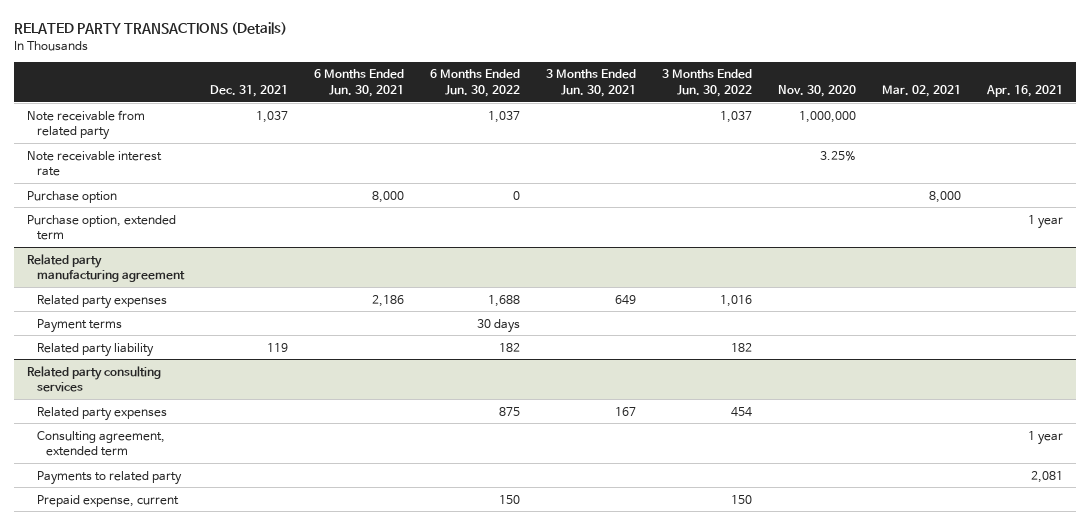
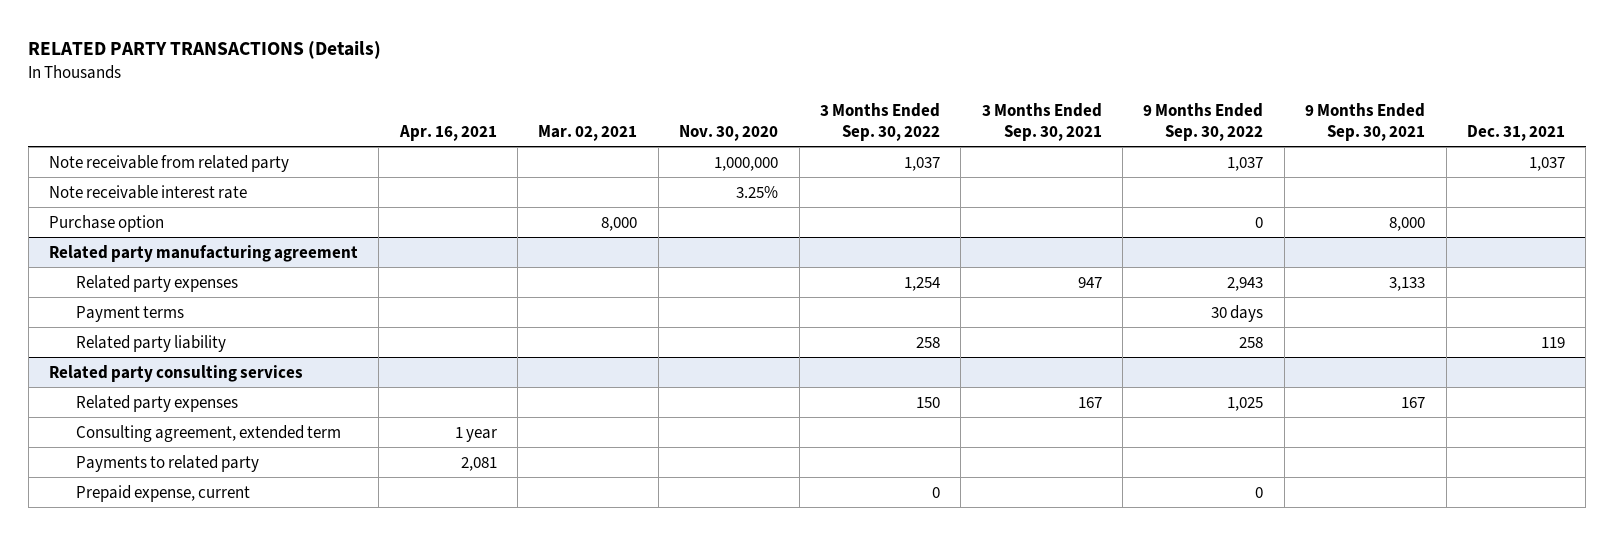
- | Dec. 31, 2021 | 6 Months Ended Jun. 30, 2021 | 6 Months Ended Jun. 30, 2022 | 3 Months Ended Jun. 30, 2021 | 3 Months Ended Jun. 30, 2022 | Nov. 30, 2020 | Mar. 02, 2021 | Apr. 16, 2021
+ | Apr. 16, 2021 | Mar. 02, 2021 | Nov. 30, 2020 | 3 Months Ended Sep. 30, 2022 | 3 Months Ended Sep. 30, 2021 | 9 Months Ended Sep. 30, 2022 | 9 Months Ended Sep. 30, 2021 | Dec. 31, 2021
- Purchase option, extended term | | | | | | | | 1 year

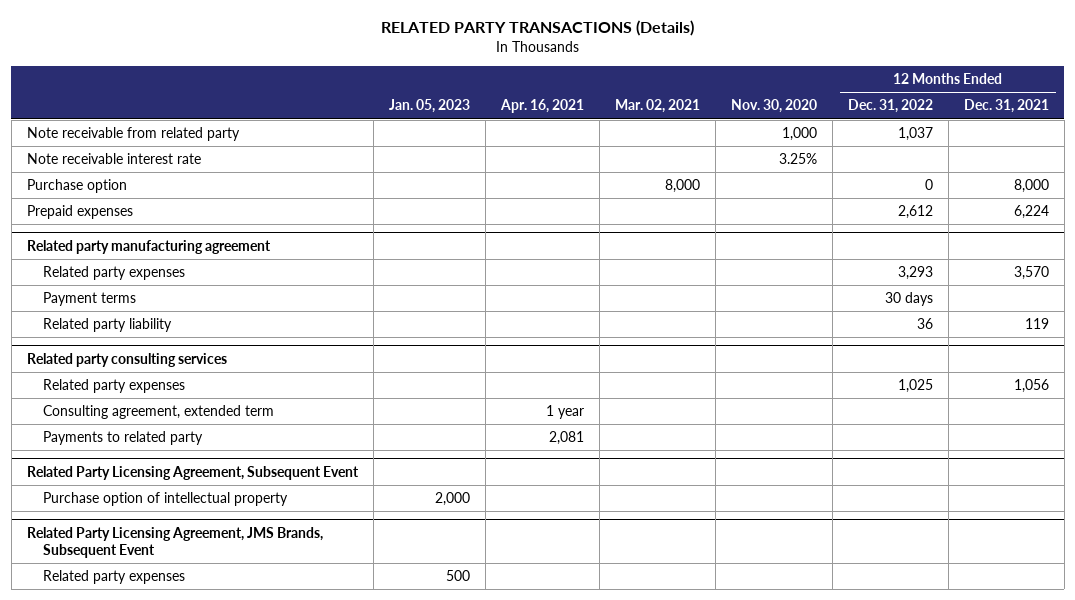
- | Apr. 16, 2021 | Mar. 02, 2021 | Nov. 30, 2020 | 3 Months Ended Sep. 30, 2022 | 3 Months Ended Sep. 30, 2021 | 9 Months Ended Sep. 30, 2022 | 9 Months Ended Sep. 30, 2021 | Dec. 31, 2021
+ | Jan. 05, 2023 | Apr. 16, 2021 | Mar. 02, 2021 | Nov. 30, 2020 | 12 Months Ended Dec. 31, 2022 | 12 Months Ended Dec. 31, 2021
- Note receivable from related party | | | 1,000,000 | 1,037 | | 1,037 | | 1,037
+ Note receivable from related party | | | | 1,000 | 1,037 |
+ Prepaid expenses | | | | | 2,612 | 6,224
@ Related party consulting services
- Prepaid expense, current | | | | 0 | | 0 | |
+ Related Party Licensing Agreement, Subsequent Event
+ Purchase option of intellectual property | 2,000 | | | | |
+ Related Party Licensing Agreement, JMS Brands, Subsequent Event
+ Related party expenses | 500 | | | | |

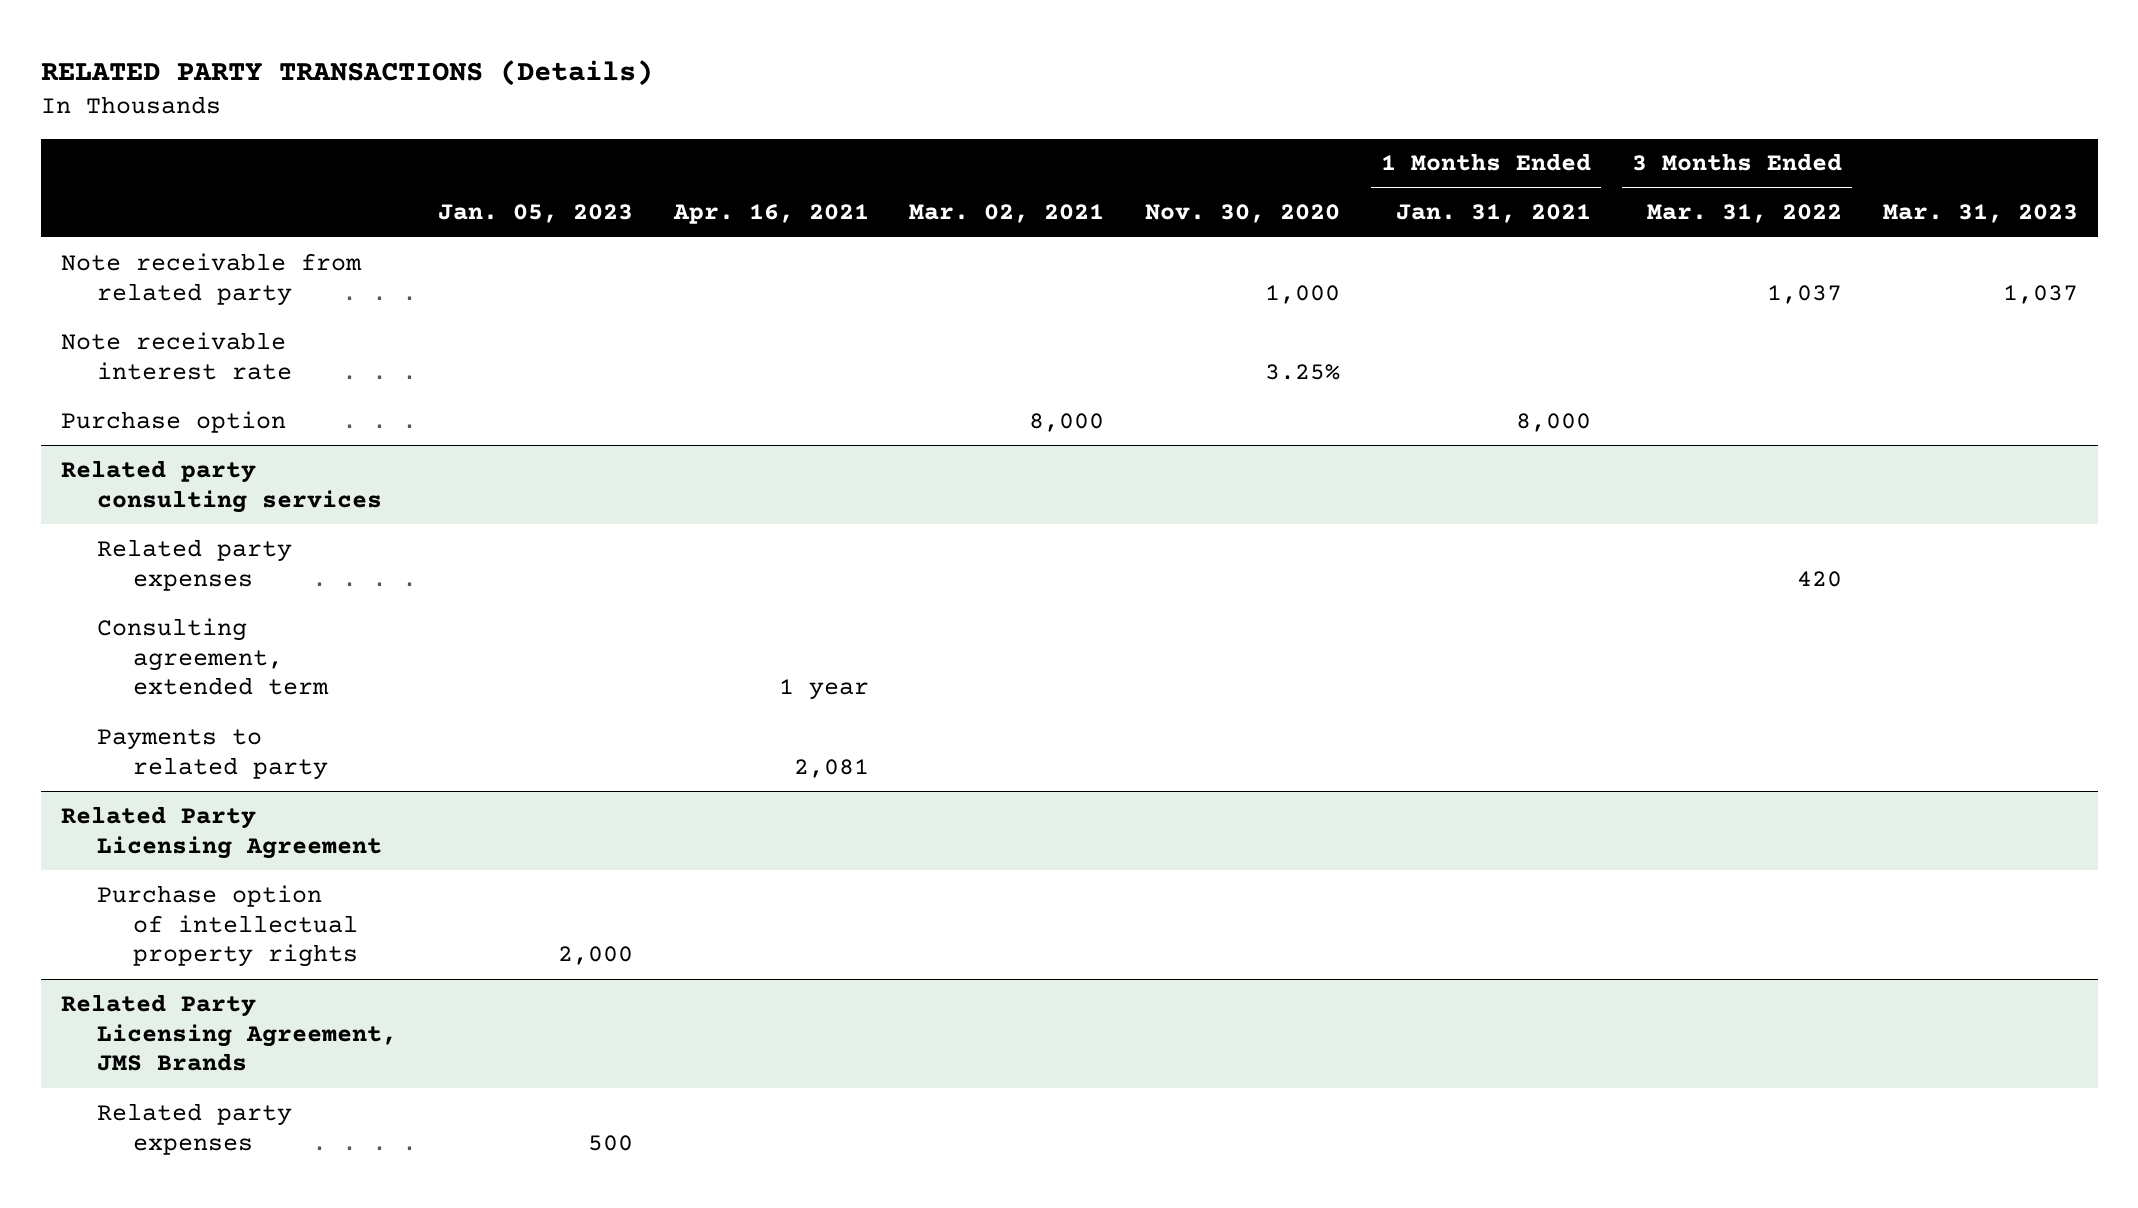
- | Jan. 05, 2023 | Apr. 16, 2021 | Mar. 02, 2021 | Nov. 30, 2020 | 12 Months Ended Dec. 31, 2022 | 12 Months Ended Dec. 31, 2021
+ | Jan. 05, 2023 | Apr. 16, 2021 | Mar. 02, 2021 | Nov. 30, 2020 | 1 Months Ended Jan. 31, 2021 | 3 Months Ended Mar. 31, 2022 | Mar. 31, 2023
- Prepaid expenses | | | | | 2,612 | 6,224
- Related party manufacturing agreement
- Related party expenses | | | | | 3,293 | 3,570
- Payment terms | | | | | 30 days |
- Related party liability | | | | | 36 | 119
- Related Party Licensing Agreement, Subsequent Event
- Purchase option of intellectual property | 2,000 | | | | |
- Related Party Licensing Agreement, JMS Brands, Subsequent Event
+ Related Party Licensing Agreement
+ Purchase option of intellectual property rights | 2,000 | | | | | |
+ Related Party Licensing Agreement, JMS Brands

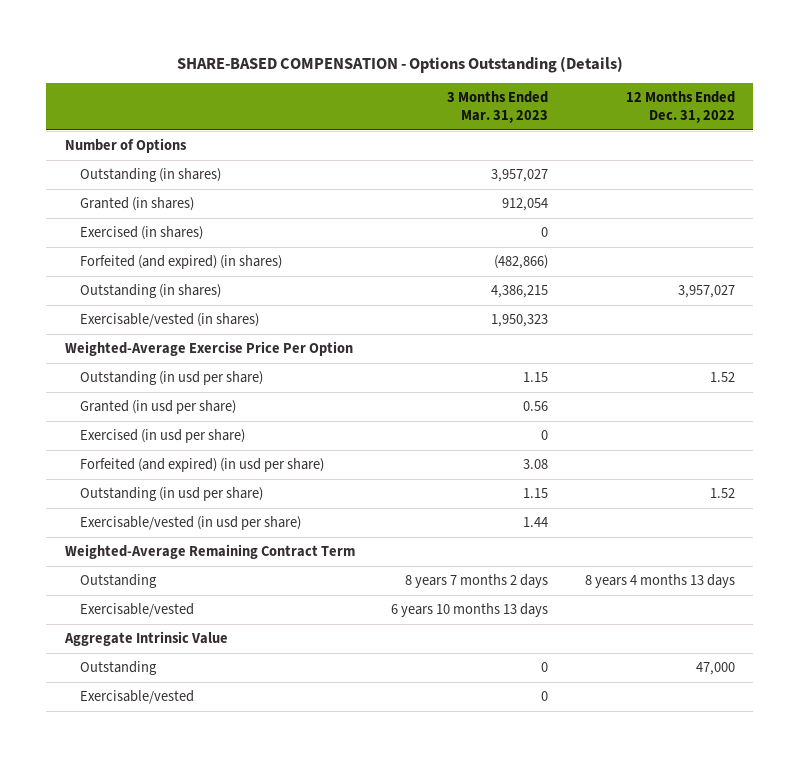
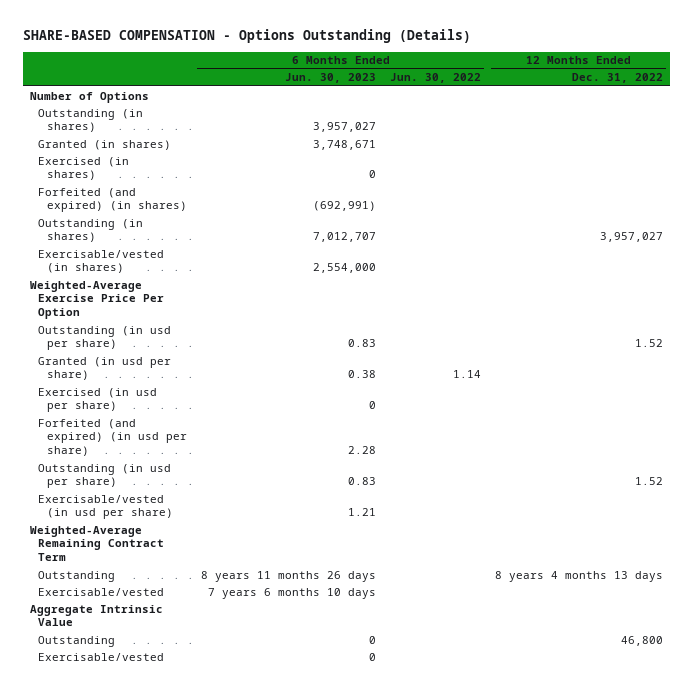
- | 3 Months Ended Mar. 31, 2023 | 12 Months Ended Dec. 31, 2022
+ | 6 Months Ended Jun. 30, 2023 | 6 Months Ended Jun. 30, 2022 | 12 Months Ended Dec. 31, 2022
- Outstanding | 0 | 47,000
+ Outstanding | 0 | | 46,800

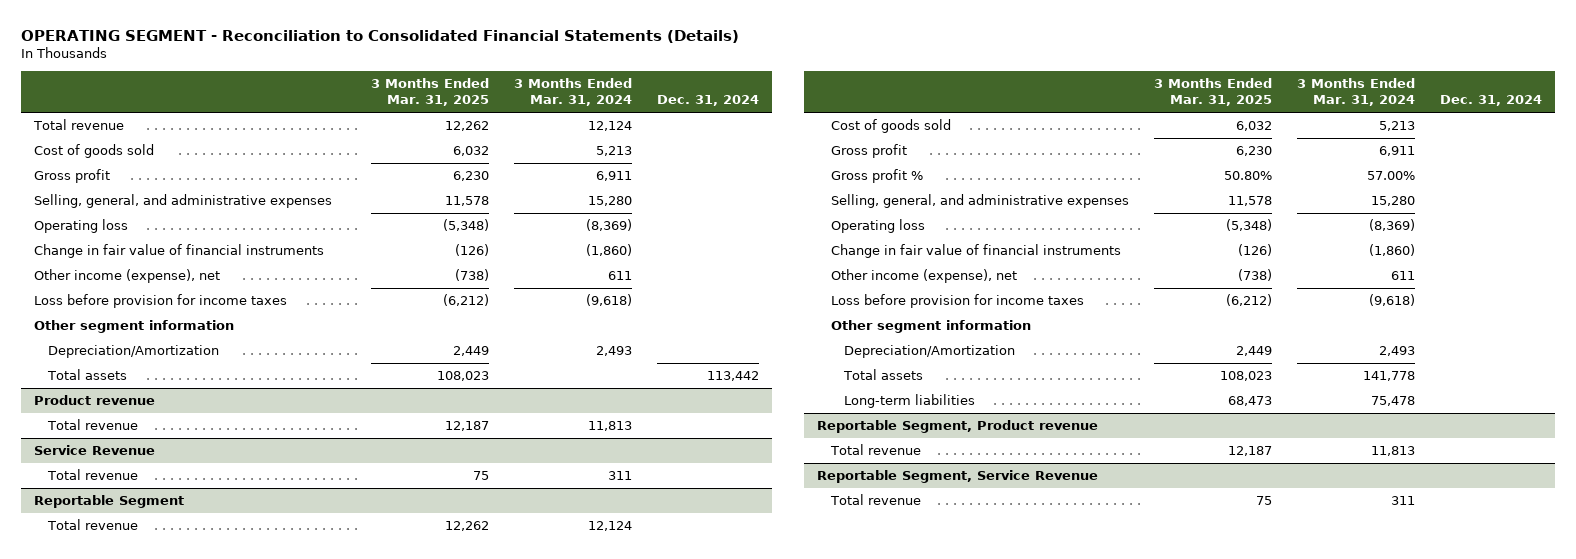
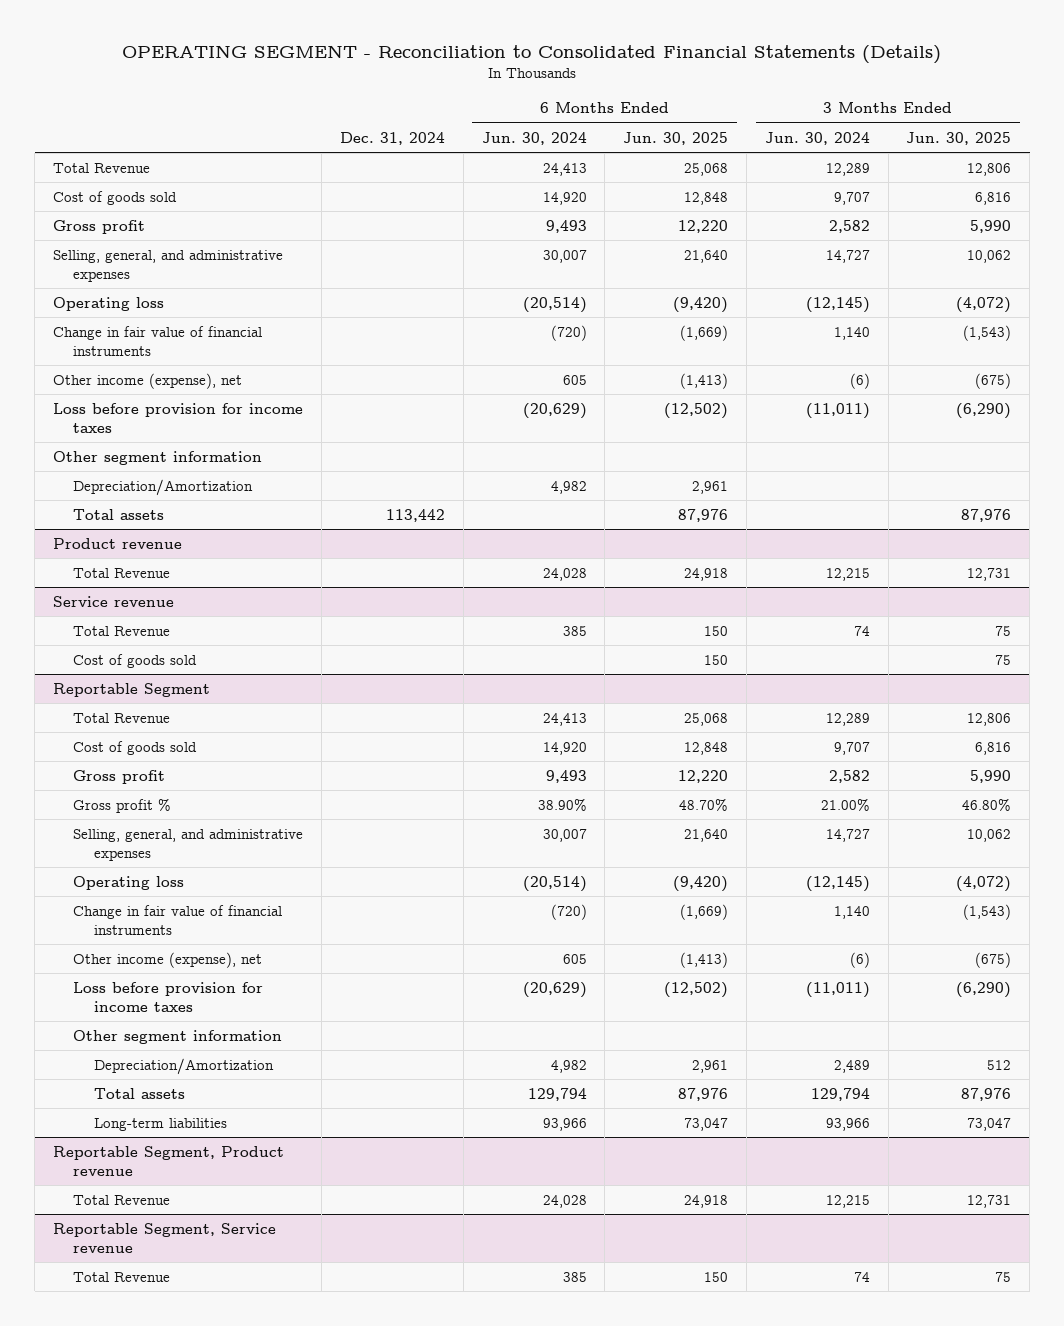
- | 3 Months Ended Mar. 31, 2025 | 3 Months Ended Mar. 31, 2024 | Dec. 31, 2024
+ | Dec. 31, 2024 | 6 Months Ended Jun. 30, 2024 | 6 Months Ended Jun. 30, 2025 | 3 Months Ended Jun. 30, 2024 | 3 Months Ended Jun. 30, 2025
- Total revenue | 12,262 | 12,124 |
+ Total Revenue | | 24,413 | 25,068 | 12,289 | 12,806
@ Product revenue
- Total revenue | 12,187 | 11,813 |
- Service Revenue
- Total revenue | 75 | 311 |
@ Product revenue
+ Total Revenue | | 24,028 | 24,918 | 12,215 | 12,731
+ Service revenue
+ Total Revenue | | 385 | 150 | 74 | 75
+ Cost of goods sold | | | 150 | | 75
@ Reportable Segment
- Total revenue | 12,262 | 12,124 |
+ Total Revenue | | 24,413 | 25,068 | 12,289 | 12,806
@ Reportable Segment, Product revenue
- Total revenue | 12,187 | 11,813 |
- Reportable Segment, Service Revenue
- Total revenue | 75 | 311 |
@ Reportable Segment, Product revenue
+ Total Revenue | | 24,028 | 24,918 | 12,215 | 12,731
+ Reportable Segment, Service revenue
+ Total Revenue | | 385 | 150 | 74 | 75

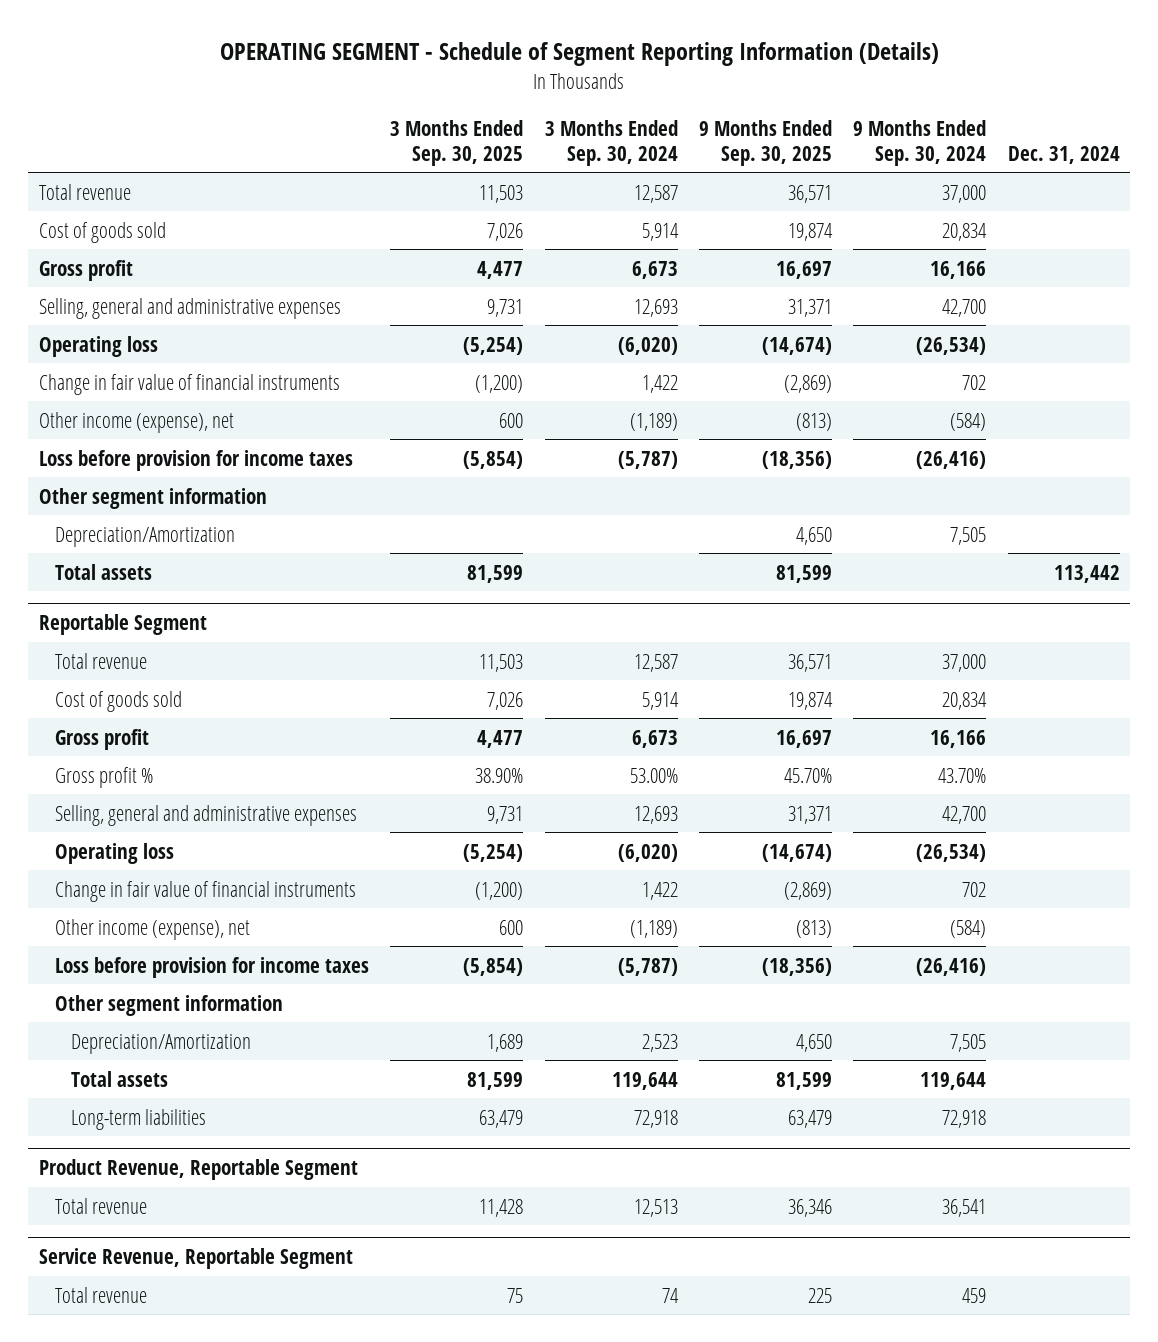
- OPERATING SEGMENT - Reconciliation to Consolidated Financial Statements (Details)
+ OPERATING SEGMENT - Schedule of Segment Reporting Information (Details)
- | Dec. 31, 2024 | 6 Months Ended Jun. 30, 2024 | 6 Months Ended Jun. 30, 2025 | 3 Months Ended Jun. 30, 2024 | 3 Months Ended Jun. 30, 2025
+ | 3 Months Ended Sep. 30, 2025 | 3 Months Ended Sep. 30, 2024 | 9 Months Ended Sep. 30, 2025 | 9 Months Ended Sep. 30, 2024 | Dec. 31, 2024
- Total Revenue | | 24,413 | 25,068 | 12,289 | 12,806
+ Total revenue | 11,503 | 12,587 | 36,571 | 37,000 |
- Selling, general, and administrative expenses | | 30,007 | 21,640 | 14,727 | 10,062
+ Selling, general and administrative expenses | 9,731 | 12,693 | 31,371 | 42,700 |
- Product revenue
- Total Revenue | | 24,028 | 24,918 | 12,215 | 12,731
- Service revenue
- Total Revenue | | 385 | 150 | 74 | 75
- Cost of goods sold | | | 150 | | 75
@ Reportable Segment
- Total Revenue | | 24,413 | 25,068 | 12,289 | 12,806
+ Total revenue | 11,503 | 12,587 | 36,571 | 37,000 |
- Selling, general, and administrative expenses | | 30,007 | 21,640 | 14,727 | 10,062
+ Selling, general and administrative expenses | 9,731 | 12,693 | 31,371 | 42,700 |
- Reportable Segment, Product revenue
- Total Revenue | | 24,028 | 24,918 | 12,215 | 12,731
- Reportable Segment, Service revenue
- Total Revenue | | 385 | 150 | 74 | 75
+ Product Revenue, Reportable Segment
+ Total revenue | 11,428 | 12,513 | 36,346 | 36,541 |
+ Service Revenue, Reportable Segment
+ Total revenue | 75 | 74 | 225 | 459 |

